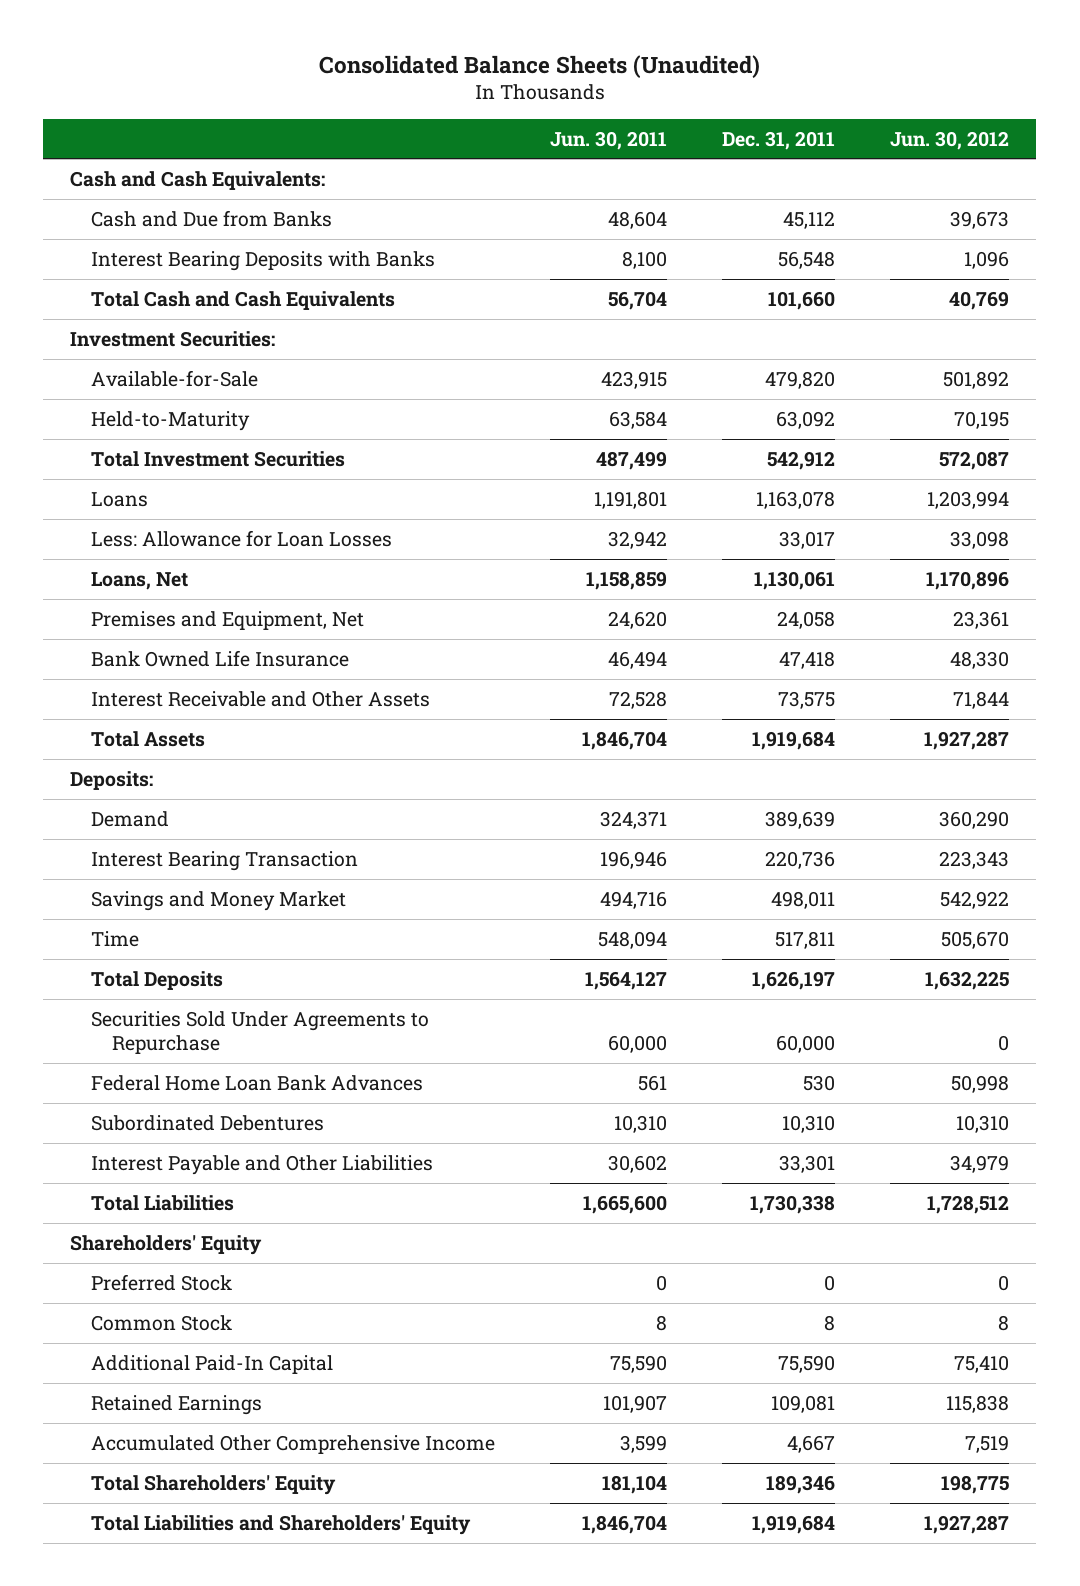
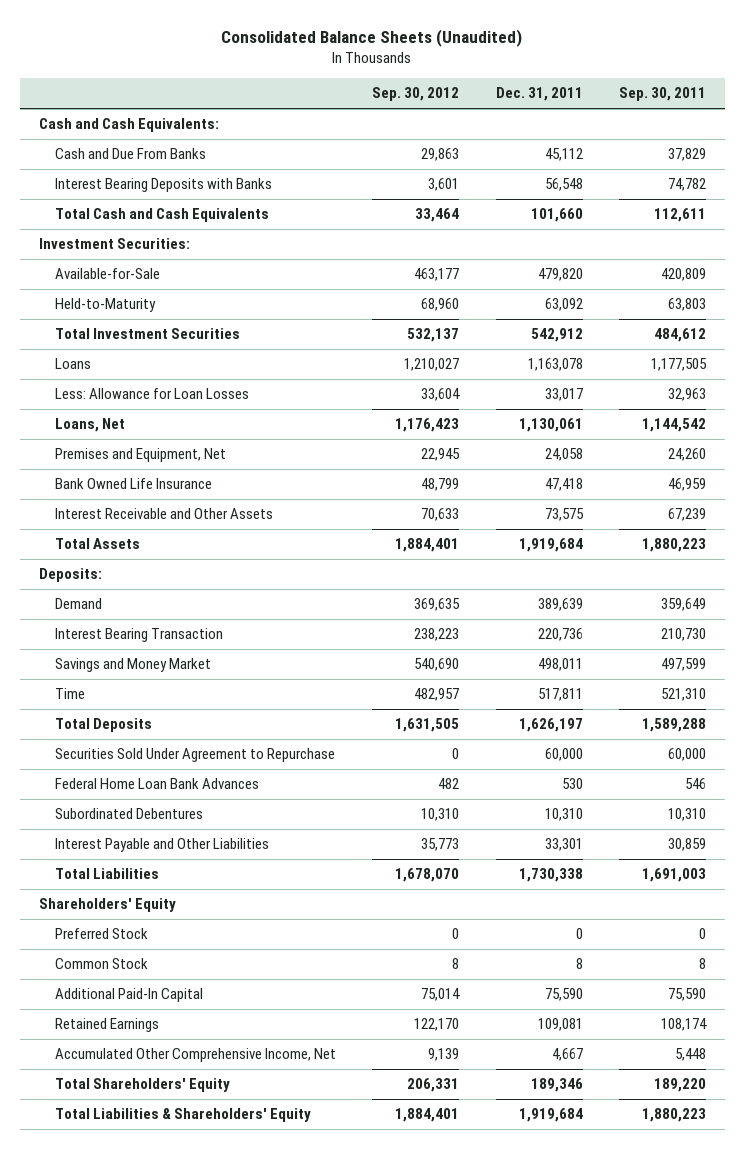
- | Jun. 30, 2011 | Dec. 31, 2011 | Jun. 30, 2012
+ | Sep. 30, 2012 | Dec. 31, 2011 | Sep. 30, 2011
- Cash and Due from Banks | 48,604 | 45,112 | 39,673
+ Cash and Due From Banks | 29,863 | 45,112 | 37,829
- Securities Sold Under Agreements to Repurchase | 60,000 | 60,000 | 0
+ Securities Sold Under Agreement to Repurchase | 0 | 60,000 | 60,000
- Accumulated Other Comprehensive Income | 3,599 | 4,667 | 7,519
+ Accumulated Other Comprehensive Income, Net | 9,139 | 4,667 | 5,448
- Total Liabilities and Shareholders' Equity | 1,846,704 | 1,919,684 | 1,927,287
+ Total Liabilities & Shareholders' Equity | 1,884,401 | 1,919,684 | 1,880,223

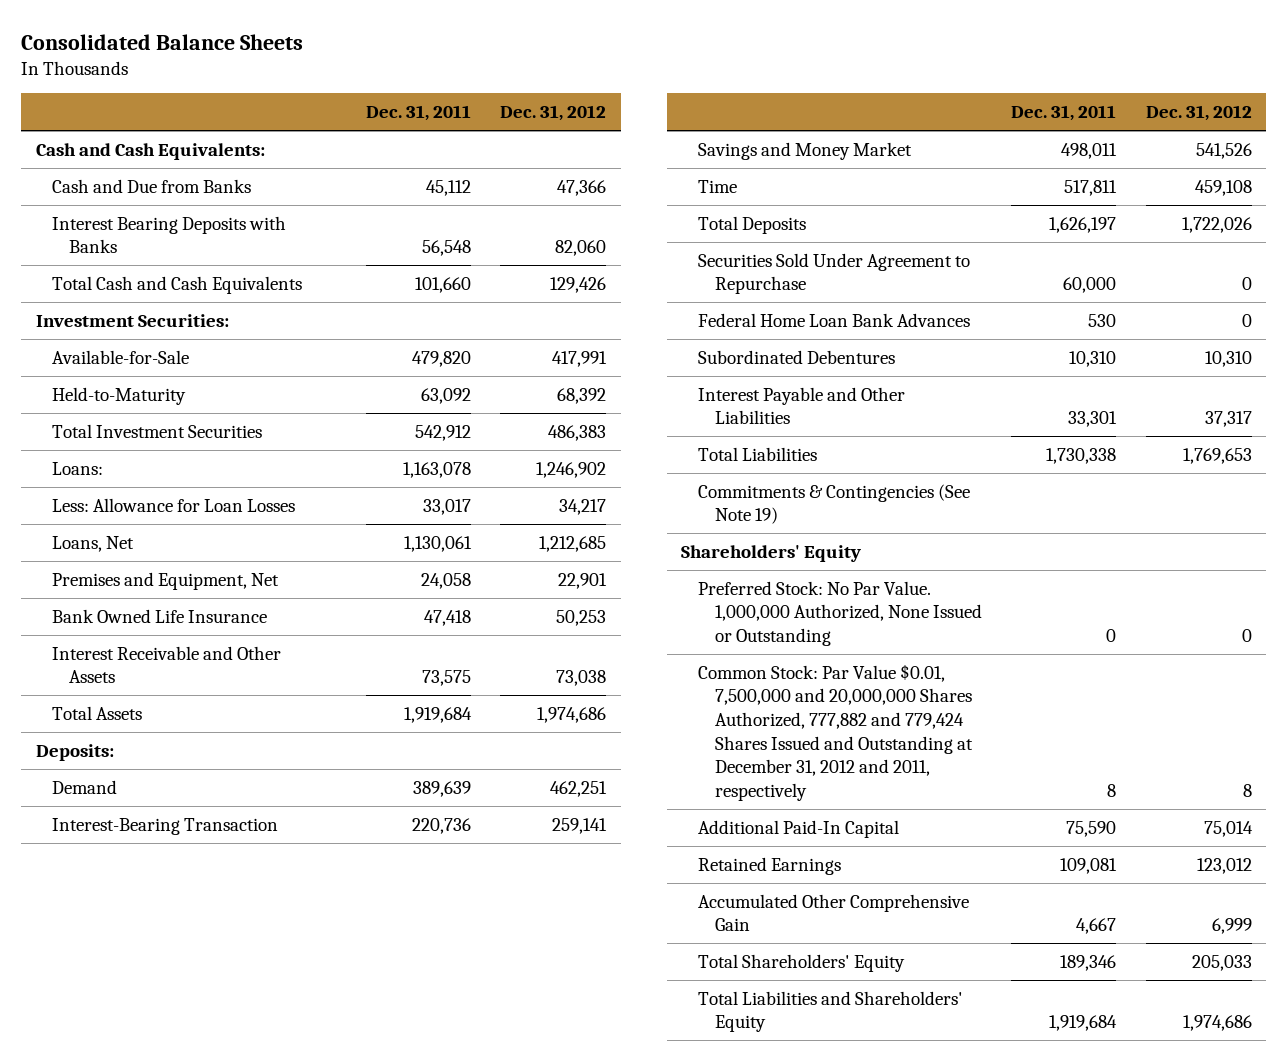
- Consolidated Balance Sheets (Unaudited)
+ Consolidated Balance Sheets
- | Sep. 30, 2012 | Dec. 31, 2011 | Sep. 30, 2011
+ | Dec. 31, 2011 | Dec. 31, 2012
- Cash and Due From Banks | 29,863 | 45,112 | 37,829
+ Cash and Due from Banks | 45,112 | 47,366
- Loans | 1,210,027 | 1,163,078 | 1,177,505
+ Loans: | 1,163,078 | 1,246,902
- Interest Bearing Transaction | 238,223 | 220,736 | 210,730
+ Interest-Bearing Transaction | 220,736 | 259,141
+ Commitments & Contingencies (See Note 19)
- Preferred Stock | 0 | 0 | 0
- Common Stock | 8 | 8 | 8
+ Preferred Stock: No Par Value. 1,000,000 Authorized, None Issued or Outstanding | 0 | 0
+ Common Stock: Par Value $0.01, 7,500,000 and 20,000,000 Shares Authorized, 777,882 and 779,424 Shares Issued and Outstanding at December 31, 2012 and 2011, respectively | 8 | 8
- Accumulated Other Comprehensive Income, Net | 9,139 | 4,667 | 5,448
+ Accumulated Other Comprehensive Gain | 4,667 | 6,999
- Total Liabilities & Shareholders' Equity | 1,884,401 | 1,919,684 | 1,880,223
+ Total Liabilities and Shareholders' Equity | 1,919,684 | 1,974,686

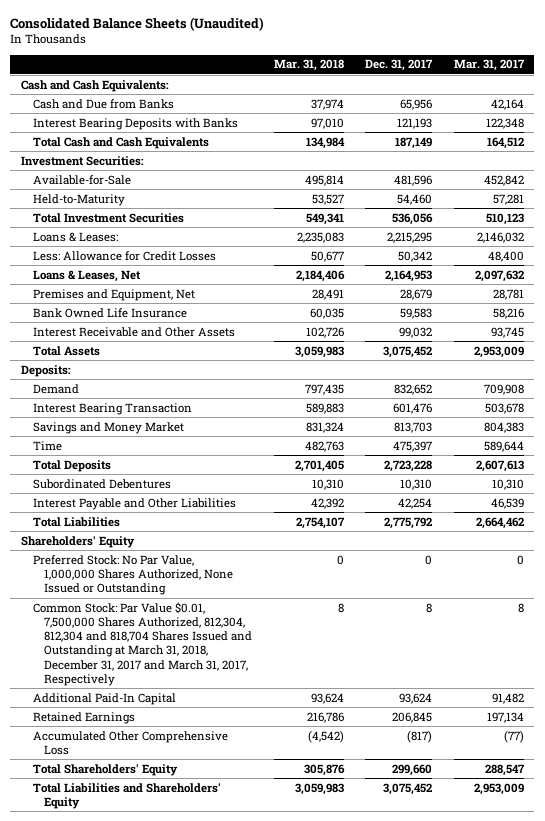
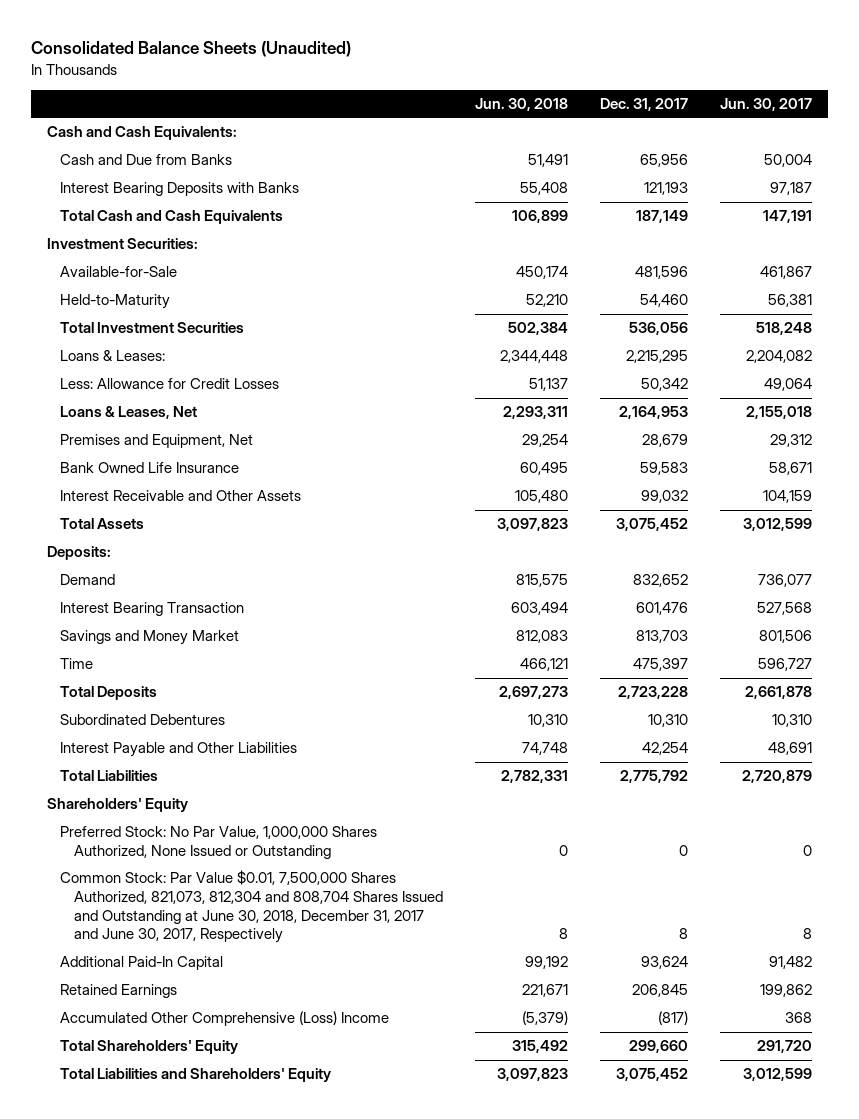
- | Mar. 31, 2018 | Dec. 31, 2017 | Mar. 31, 2017
+ | Jun. 30, 2018 | Dec. 31, 2017 | Jun. 30, 2017
- Common Stock: Par Value $0.01, 7,500,000 Shares Authorized, 812,304, 812,304 and 818,704 Shares Issued and Outstanding at March 31, 2018, December 31, 2017 and March 31, 2017, Respectively | 8 | 8 | 8
+ Common Stock: Par Value $0.01, 7,500,000 Shares Authorized, 821,073, 812,304 and 808,704 Shares Issued and Outstanding at June 30, 2018, December 31, 2017 and June 30, 2017, Respectively | 8 | 8 | 8
- Accumulated Other Comprehensive Loss | (4,542) | (817) | (77)
+ Accumulated Other Comprehensive (Loss) Income | (5,379) | (817) | 368

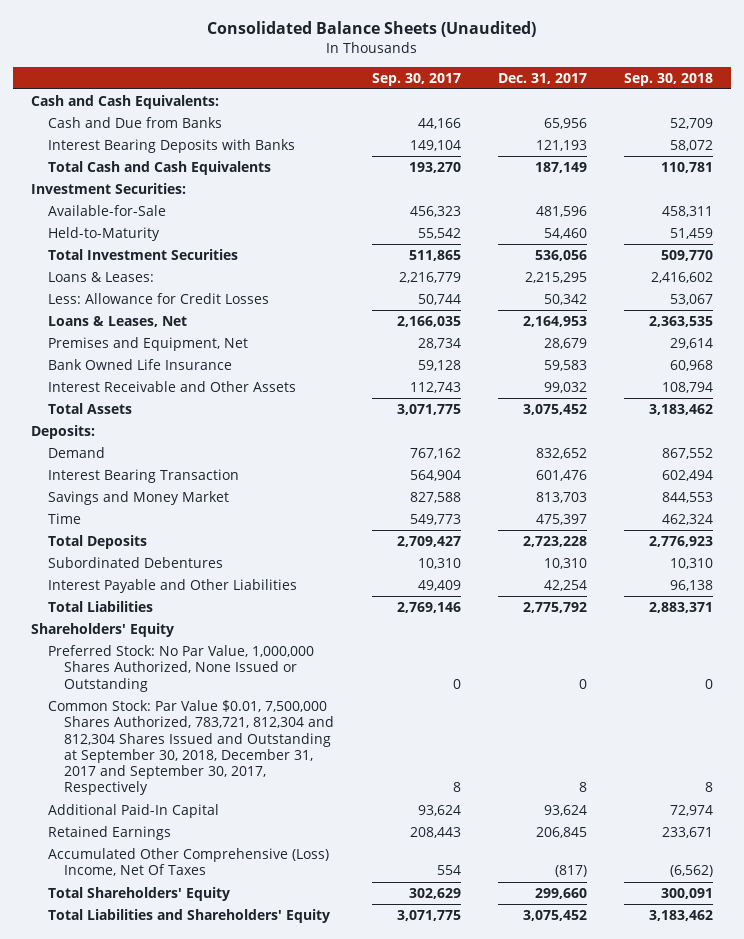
- | Jun. 30, 2018 | Dec. 31, 2017 | Jun. 30, 2017
+ | Sep. 30, 2017 | Dec. 31, 2017 | Sep. 30, 2018
- Common Stock: Par Value $0.01, 7,500,000 Shares Authorized, 821,073, 812,304 and 808,704 Shares Issued and Outstanding at June 30, 2018, December 31, 2017 and June 30, 2017, Respectively | 8 | 8 | 8
+ Common Stock: Par Value $0.01, 7,500,000 Shares Authorized, 783,721, 812,304 and 812,304 Shares Issued and Outstanding at September 30, 2018, December 31, 2017 and September 30, 2017, Respectively | 8 | 8 | 8
- Accumulated Other Comprehensive (Loss) Income | (5,379) | (817) | 368
+ Accumulated Other Comprehensive (Loss) Income, Net Of Taxes | 554 | (817) | (6,562)

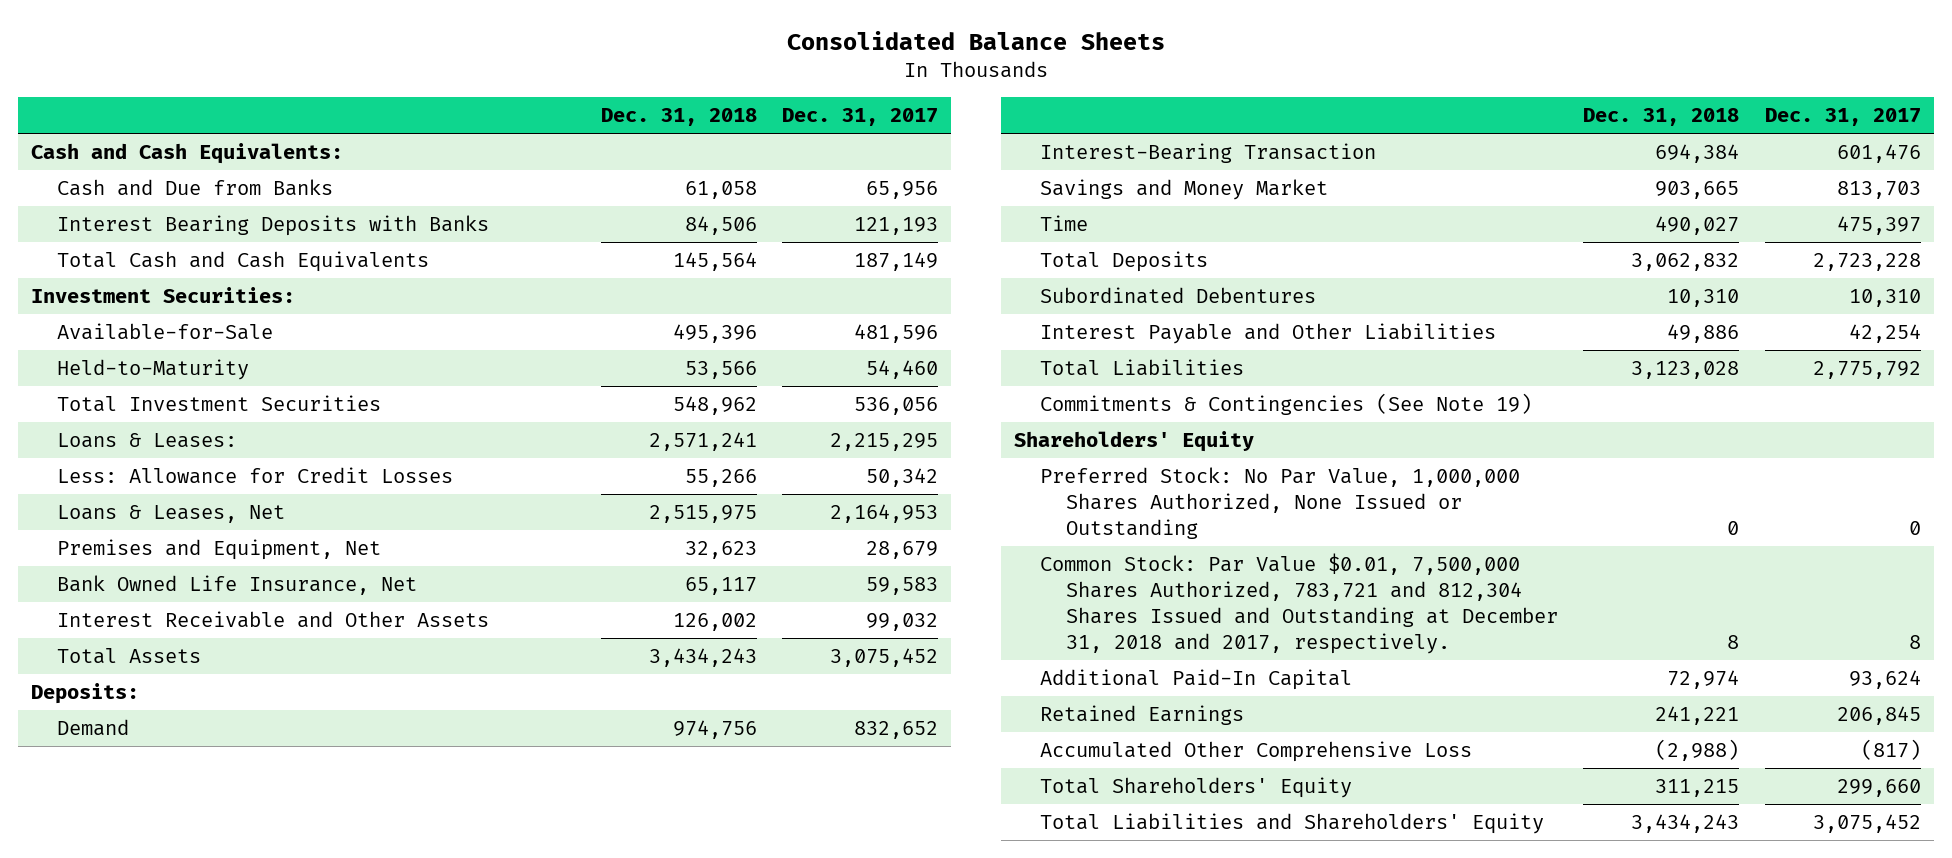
- Consolidated Balance Sheets (Unaudited)
+ Consolidated Balance Sheets
- | Sep. 30, 2017 | Dec. 31, 2017 | Sep. 30, 2018
+ | Dec. 31, 2018 | Dec. 31, 2017
- Bank Owned Life Insurance | 59,128 | 59,583 | 60,968
+ Bank Owned Life Insurance, Net | 65,117 | 59,583
- Interest Bearing Transaction | 564,904 | 601,476 | 602,494
+ Interest-Bearing Transaction | 694,384 | 601,476
+ Commitments & Contingencies (See Note 19)
- Common Stock: Par Value $0.01, 7,500,000 Shares Authorized, 783,721, 812,304 and 812,304 Shares Issued and Outstanding at September 30, 2018, December 31, 2017 and September 30, 2017, Respectively | 8 | 8 | 8
+ Common Stock: Par Value $0.01, 7,500,000 Shares Authorized, 783,721 and 812,304 Shares Issued and Outstanding at December 31, 2018 and 2017, respectively. | 8 | 8
- Accumulated Other Comprehensive (Loss) Income, Net Of Taxes | 554 | (817) | (6,562)
+ Accumulated Other Comprehensive Loss | (2,988) | (817)

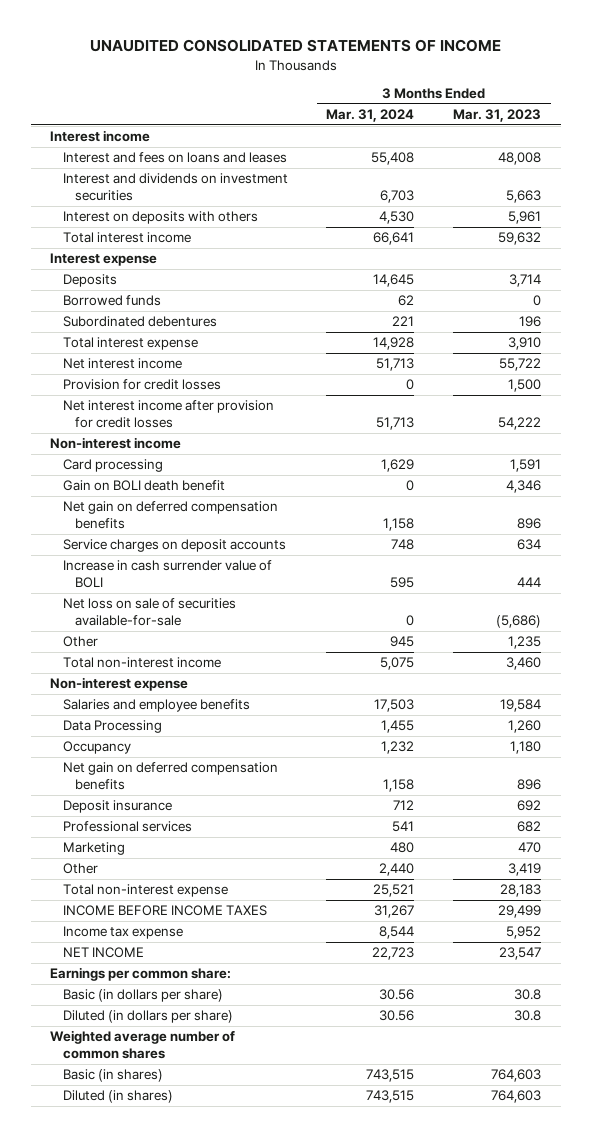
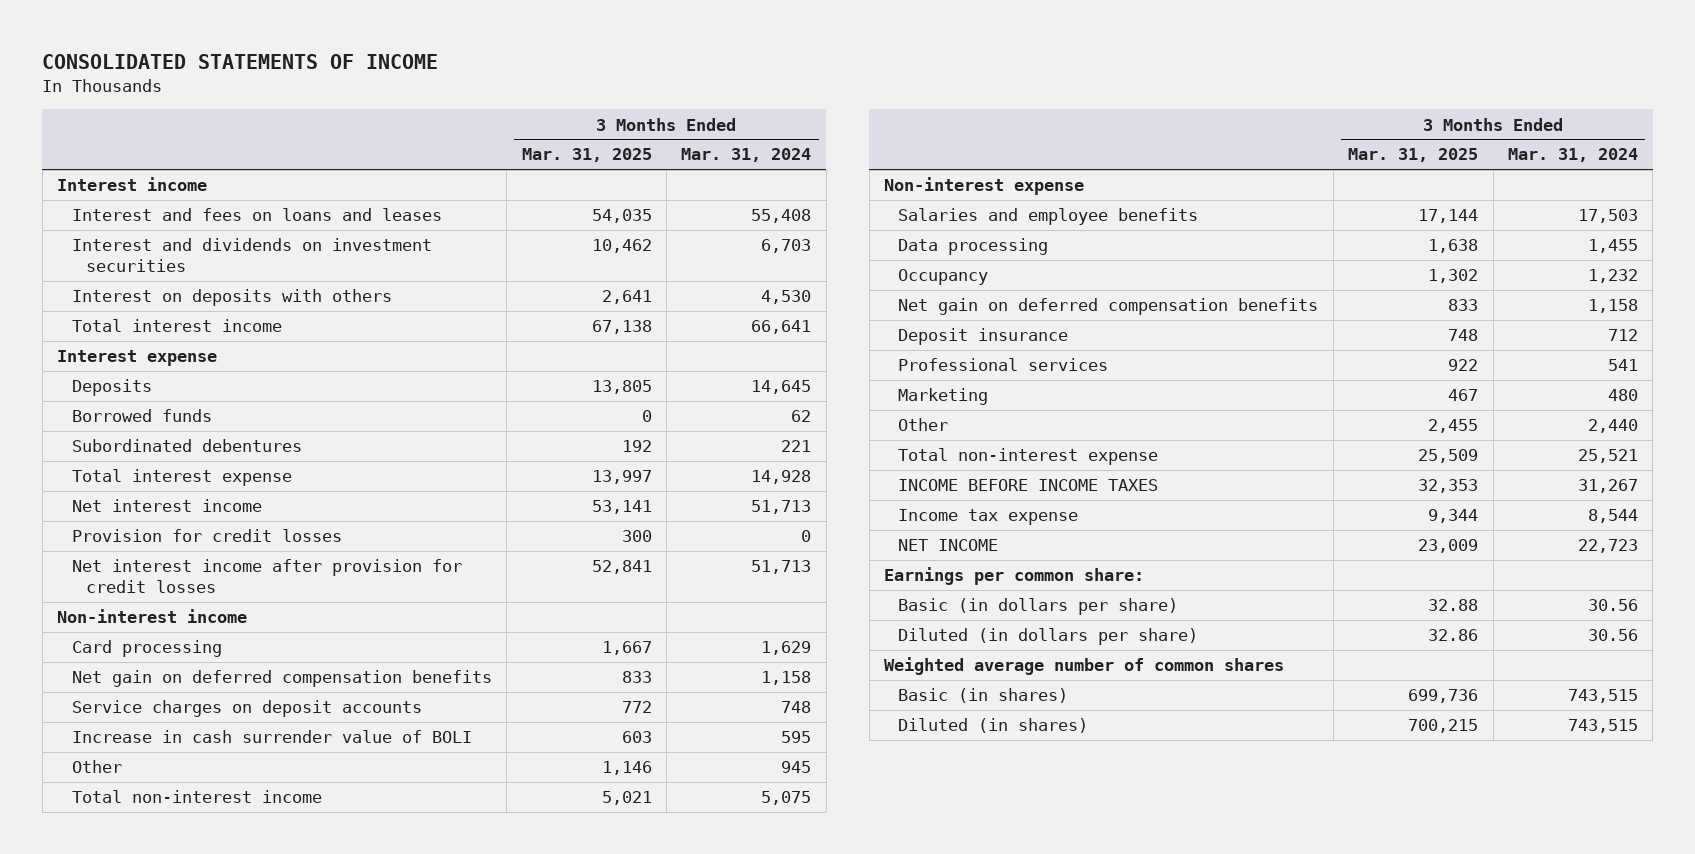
- UNAUDITED CONSOLIDATED STATEMENTS OF INCOME
+ CONSOLIDATED STATEMENTS OF INCOME
- | 3 Months Ended Mar. 31, 2024 | 3 Months Ended Mar. 31, 2023
+ | 3 Months Ended Mar. 31, 2025 | 3 Months Ended Mar. 31, 2024
- Gain on BOLI death benefit | 0 | 4,346
- Net loss on sale of securities available-for-sale | 0 | (5,686)
- Data Processing | 1,455 | 1,260
+ Data processing | 1,638 | 1,455

